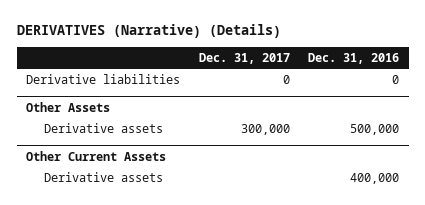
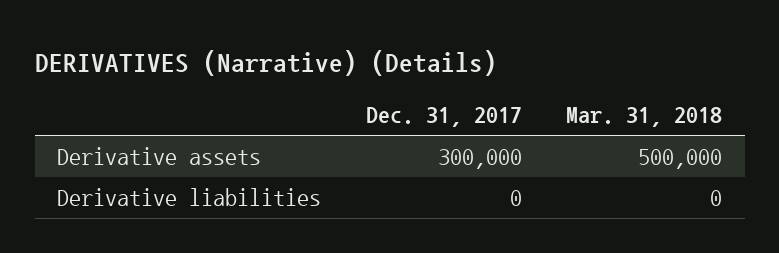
- | Dec. 31, 2017 | Dec. 31, 2016
+ | Dec. 31, 2017 | Mar. 31, 2018
- Other Assets
- Other Current Assets
- Derivative assets | | 400,000
moved down: Derivative liabilities | 0 | 0

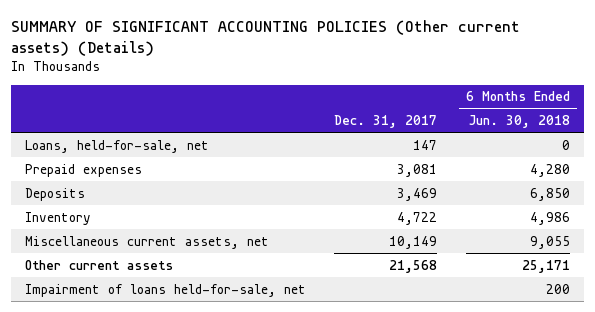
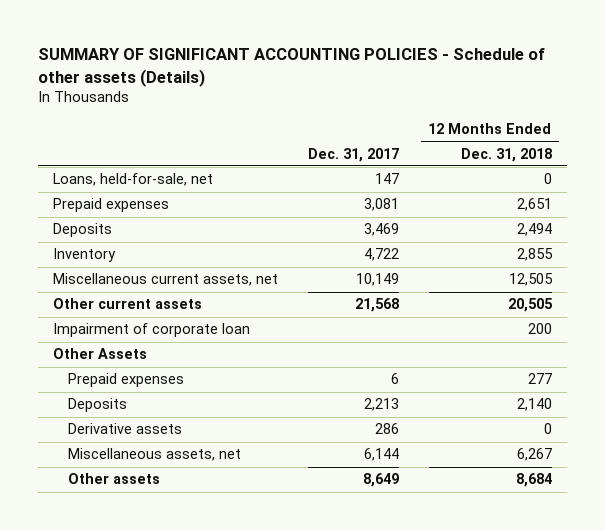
- SUMMARY OF SIGNIFICANT ACCOUNTING POLICIES (Other current assets) (Details)
+ SUMMARY OF SIGNIFICANT ACCOUNTING POLICIES - Schedule of other assets (Details)
- | Dec. 31, 2017 | 6 Months Ended Jun. 30, 2018
+ | Dec. 31, 2017 | 12 Months Ended Dec. 31, 2018
- Impairment of loans held-for-sale, net | | 200
+ Impairment of corporate loan | | 200
+ Other Assets
+ Prepaid expenses | 6 | 277
+ Deposits | 2,213 | 2,140
+ Derivative assets | 286 | 0
+ Miscellaneous assets, net | 6,144 | 6,267
+ Other assets | 8,649 | 8,684

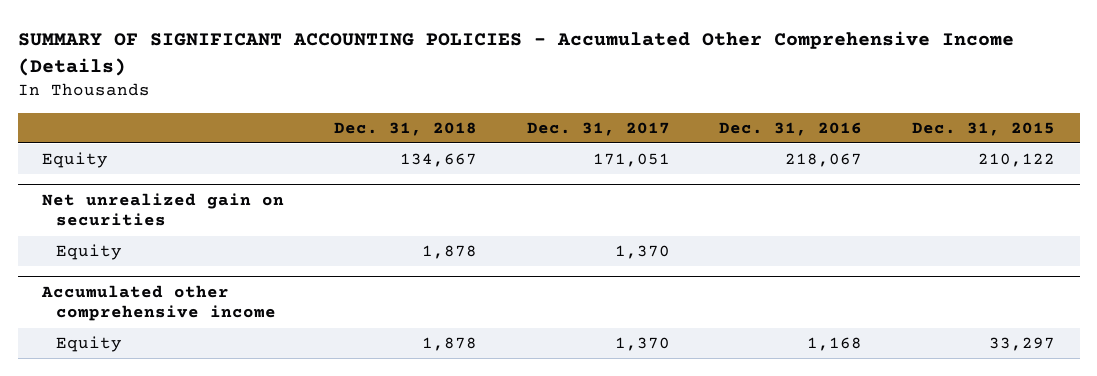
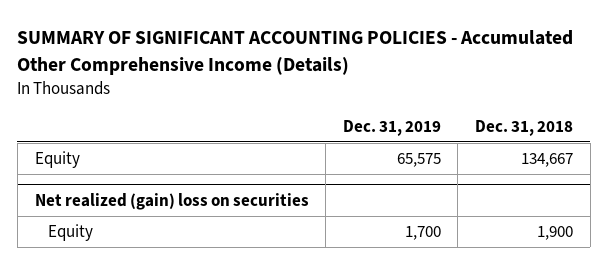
- | Dec. 31, 2018 | Dec. 31, 2017 | Dec. 31, 2016 | Dec. 31, 2015
+ | Dec. 31, 2019 | Dec. 31, 2018
- Net unrealized gain on securities
- Equity | 1,878 | 1,370 | |
- Accumulated other comprehensive income
- Equity | 1,878 | 1,370 | 1,168 | 33,297
+ Net realized (gain) loss on securities
+ Equity | 1,700 | 1,900

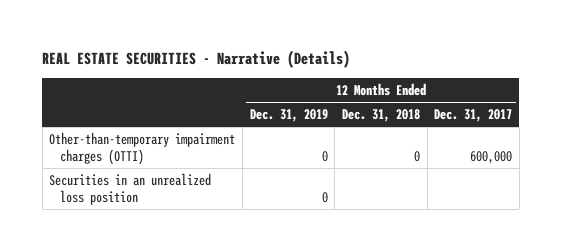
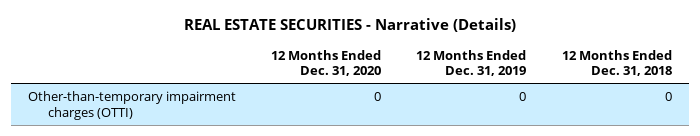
- | 12 Months Ended Dec. 31, 2019 | 12 Months Ended Dec. 31, 2018 | 12 Months Ended Dec. 31, 2017
+ | 12 Months Ended Dec. 31, 2020 | 12 Months Ended Dec. 31, 2019 | 12 Months Ended Dec. 31, 2018
- Securities in an unrealized loss position | 0 | |

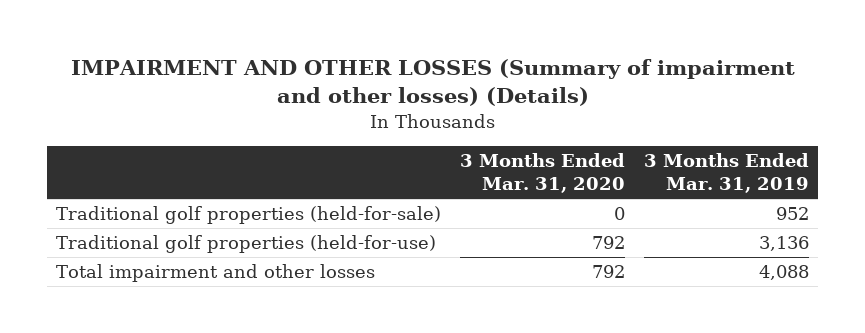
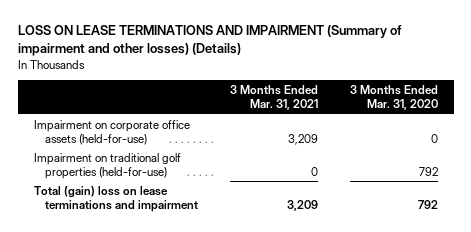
- IMPAIRMENT AND OTHER LOSSES (Summary of impairment and other losses) (Details)
+ LOSS ON LEASE TERMINATIONS AND IMPAIRMENT (Summary of impairment and other losses) (Details)
- | 3 Months Ended Mar. 31, 2020 | 3 Months Ended Mar. 31, 2019
+ | 3 Months Ended Mar. 31, 2021 | 3 Months Ended Mar. 31, 2020
- Traditional golf properties (held-for-sale) | 0 | 952
- Traditional golf properties (held-for-use) | 792 | 3,136
- Total impairment and other losses | 792 | 4,088
+ Impairment on corporate office assets (held-for-use) | 3,209 | 0
+ Impairment on traditional golf properties (held-for-use) | 0 | 792
+ Total (gain) loss on lease terminations and impairment | 3,209 | 792

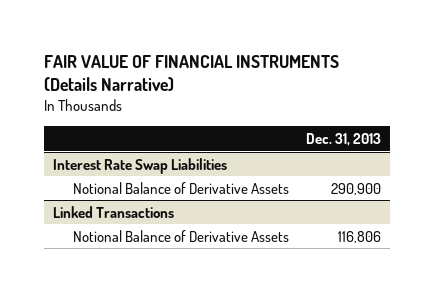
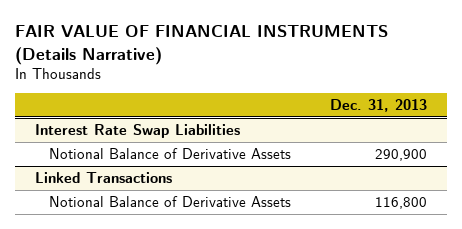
@ Linked Transactions
- Notional Balance of Derivative Assets | 116,806
+ Notional Balance of Derivative Assets | 116,800

